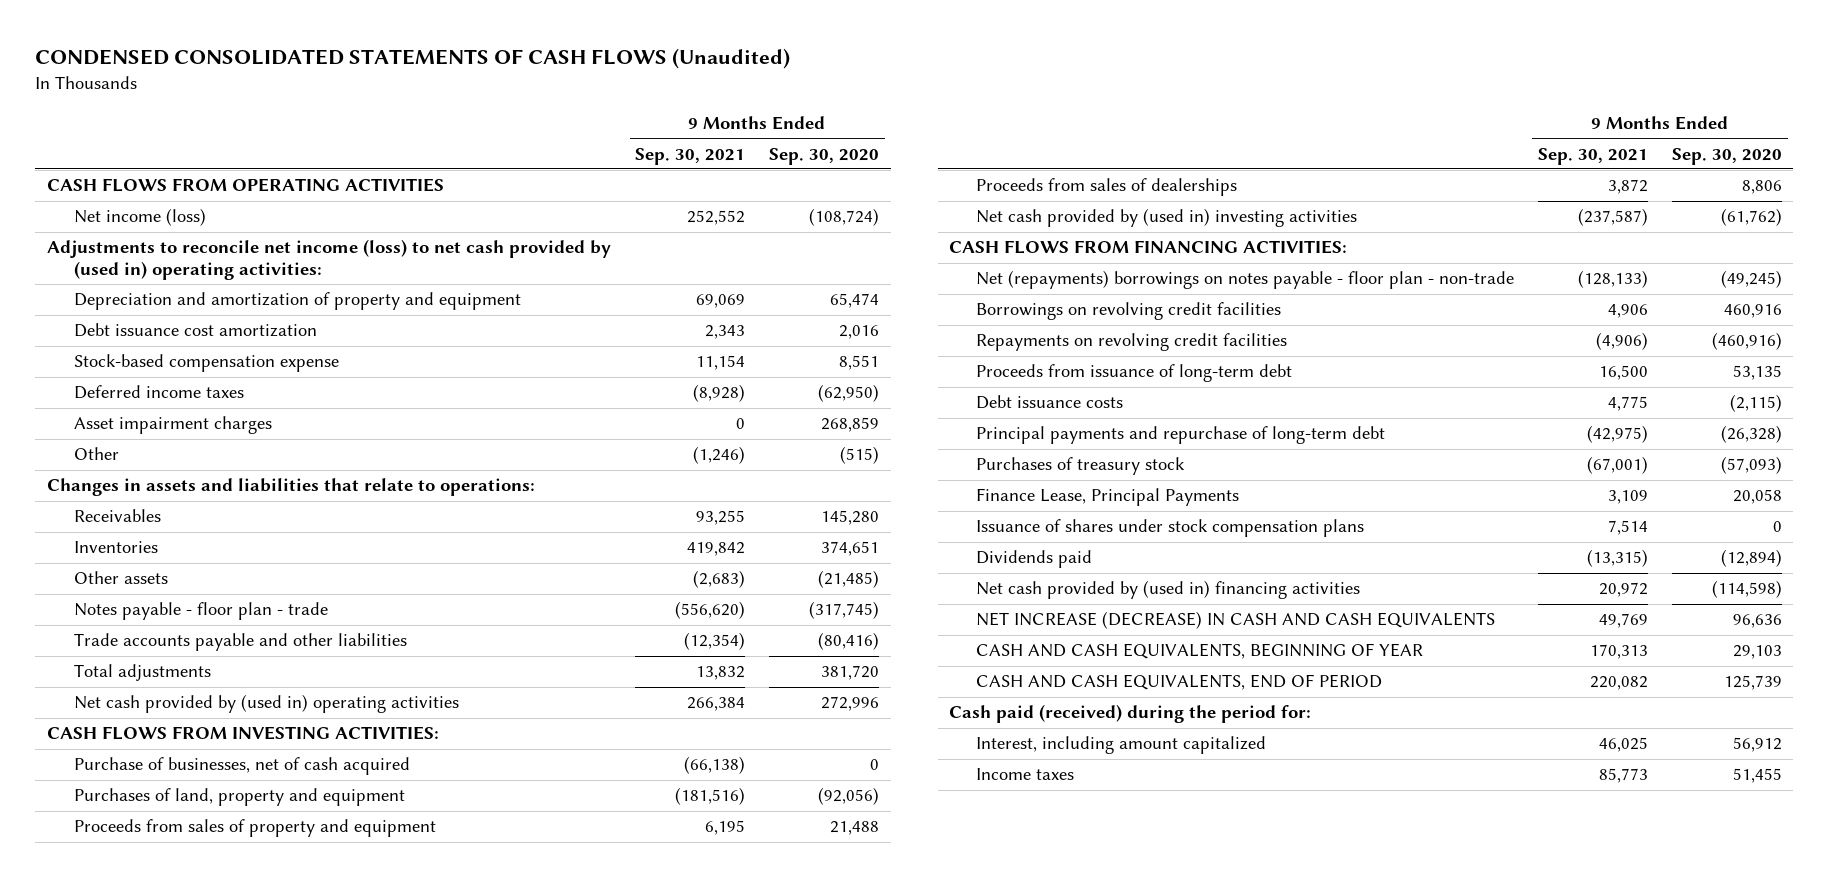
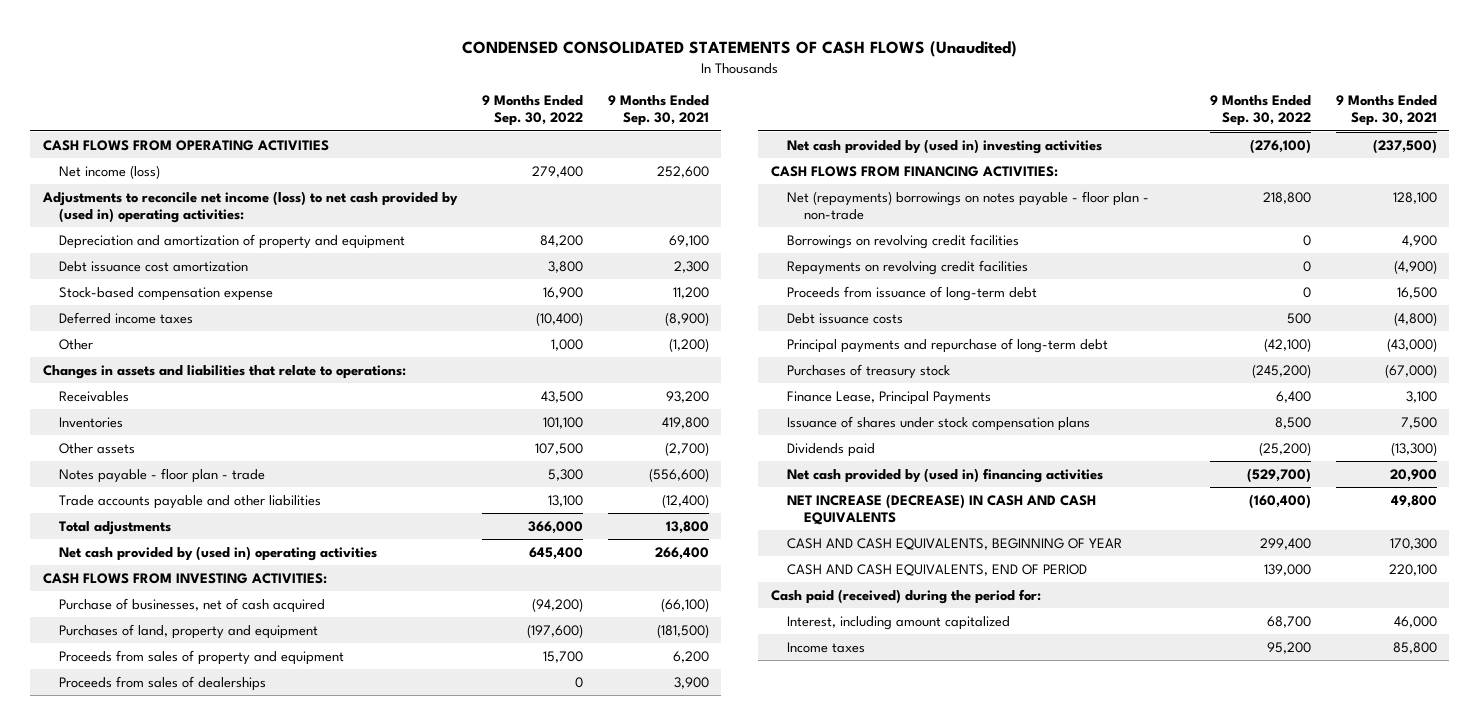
- | 9 Months Ended Sep. 30, 2021 | 9 Months Ended Sep. 30, 2020
+ | 9 Months Ended Sep. 30, 2022 | 9 Months Ended Sep. 30, 2021
- Net income (loss) | 252,552 | (108,724)
+ Net income (loss) | 279,400 | 252,600
- Depreciation and amortization of property and equipment | 69,069 | 65,474
- Debt issuance cost amortization | 2,343 | 2,016
- Stock-based compensation expense | 11,154 | 8,551
- Deferred income taxes | (8,928) | (62,950)
- Asset impairment charges | 0 | 268,859
- Other | (1,246) | (515)
+ Depreciation and amortization of property and equipment | 84,200 | 69,100
+ Debt issuance cost amortization | 3,800 | 2,300
+ Stock-based compensation expense | 16,900 | 11,200
+ Deferred income taxes | (10,400) | (8,900)
+ Other | 1,000 | (1,200)
- Receivables | 93,255 | 145,280
- Inventories | 419,842 | 374,651
- Other assets | (2,683) | (21,485)
- Notes payable - floor plan - trade | (556,620) | (317,745)
- Trade accounts payable and other liabilities | (12,354) | (80,416)
- Total adjustments | 13,832 | 381,720
- Net cash provided by (used in) operating activities | 266,384 | 272,996
+ Receivables | 43,500 | 93,200
+ Inventories | 101,100 | 419,800
+ Other assets | 107,500 | (2,700)
+ Notes payable - floor plan - trade | 5,300 | (556,600)
+ Trade accounts payable and other liabilities | 13,100 | (12,400)
+ Total adjustments | 366,000 | 13,800
+ Net cash provided by (used in) operating activities | 645,400 | 266,400
- Purchase of businesses, net of cash acquired | (66,138) | 0
- Purchases of land, property and equipment | (181,516) | (92,056)
- Proceeds from sales of property and equipment | 6,195 | 21,488
- Proceeds from sales of dealerships | 3,872 | 8,806
- Net cash provided by (used in) investing activities | (237,587) | (61,762)
+ Purchase of businesses, net of cash acquired | (94,200) | (66,100)
+ Purchases of land, property and equipment | (197,600) | (181,500)
+ Proceeds from sales of property and equipment | 15,700 | 6,200
+ Proceeds from sales of dealerships | 0 | 3,900
+ Net cash provided by (used in) investing activities | (276,100) | (237,500)
- Net (repayments) borrowings on notes payable - floor plan - non-trade | (128,133) | (49,245)
- Borrowings on revolving credit facilities | 4,906 | 460,916
- Repayments on revolving credit facilities | (4,906) | (460,916)
+ Net (repayments) borrowings on notes payable - floor plan - non-trade | 218,800 | 128,100
+ Borrowings on revolving credit facilities | 0 | 4,900
+ Repayments on revolving credit facilities | 0 | (4,900)
- Debt issuance costs | 4,775 | (2,115)
- Principal payments and repurchase of long-term debt | (42,975) | (26,328)
- Purchases of treasury stock | (67,001) | (57,093)
- Finance Lease, Principal Payments | 3,109 | 20,058
- Issuance of shares under stock compensation plans | 7,514 | 0
- Dividends paid | (13,315) | (12,894)
- Net cash provided by (used in) financing activities | 20,972 | (114,598)
- NET INCREASE (DECREASE) IN CASH AND CASH EQUIVALENTS | 49,769 | 96,636
- CASH AND CASH EQUIVALENTS, BEGINNING OF YEAR | 170,313 | 29,103
- CASH AND CASH EQUIVALENTS, END OF PERIOD | 220,082 | 125,739
+ Debt issuance costs | 500 | (4,800)
+ Principal payments and repurchase of long-term debt | (42,100) | (43,000)
+ Purchases of treasury stock | (245,200) | (67,000)
+ Finance Lease, Principal Payments | 6,400 | 3,100
+ Issuance of shares under stock compensation plans | 8,500 | 7,500
+ Dividends paid | (25,200) | (13,300)
+ Net cash provided by (used in) financing activities | (529,700) | 20,900
+ NET INCREASE (DECREASE) IN CASH AND CASH EQUIVALENTS | (160,400) | 49,800
+ CASH AND CASH EQUIVALENTS, BEGINNING OF YEAR | 299,400 | 170,300
+ CASH AND CASH EQUIVALENTS, END OF PERIOD | 139,000 | 220,100
- Interest, including amount capitalized | 46,025 | 56,912
- Income taxes | 85,773 | 51,455
+ Interest, including amount capitalized | 68,700 | 46,000
+ Income taxes | 95,200 | 85,800

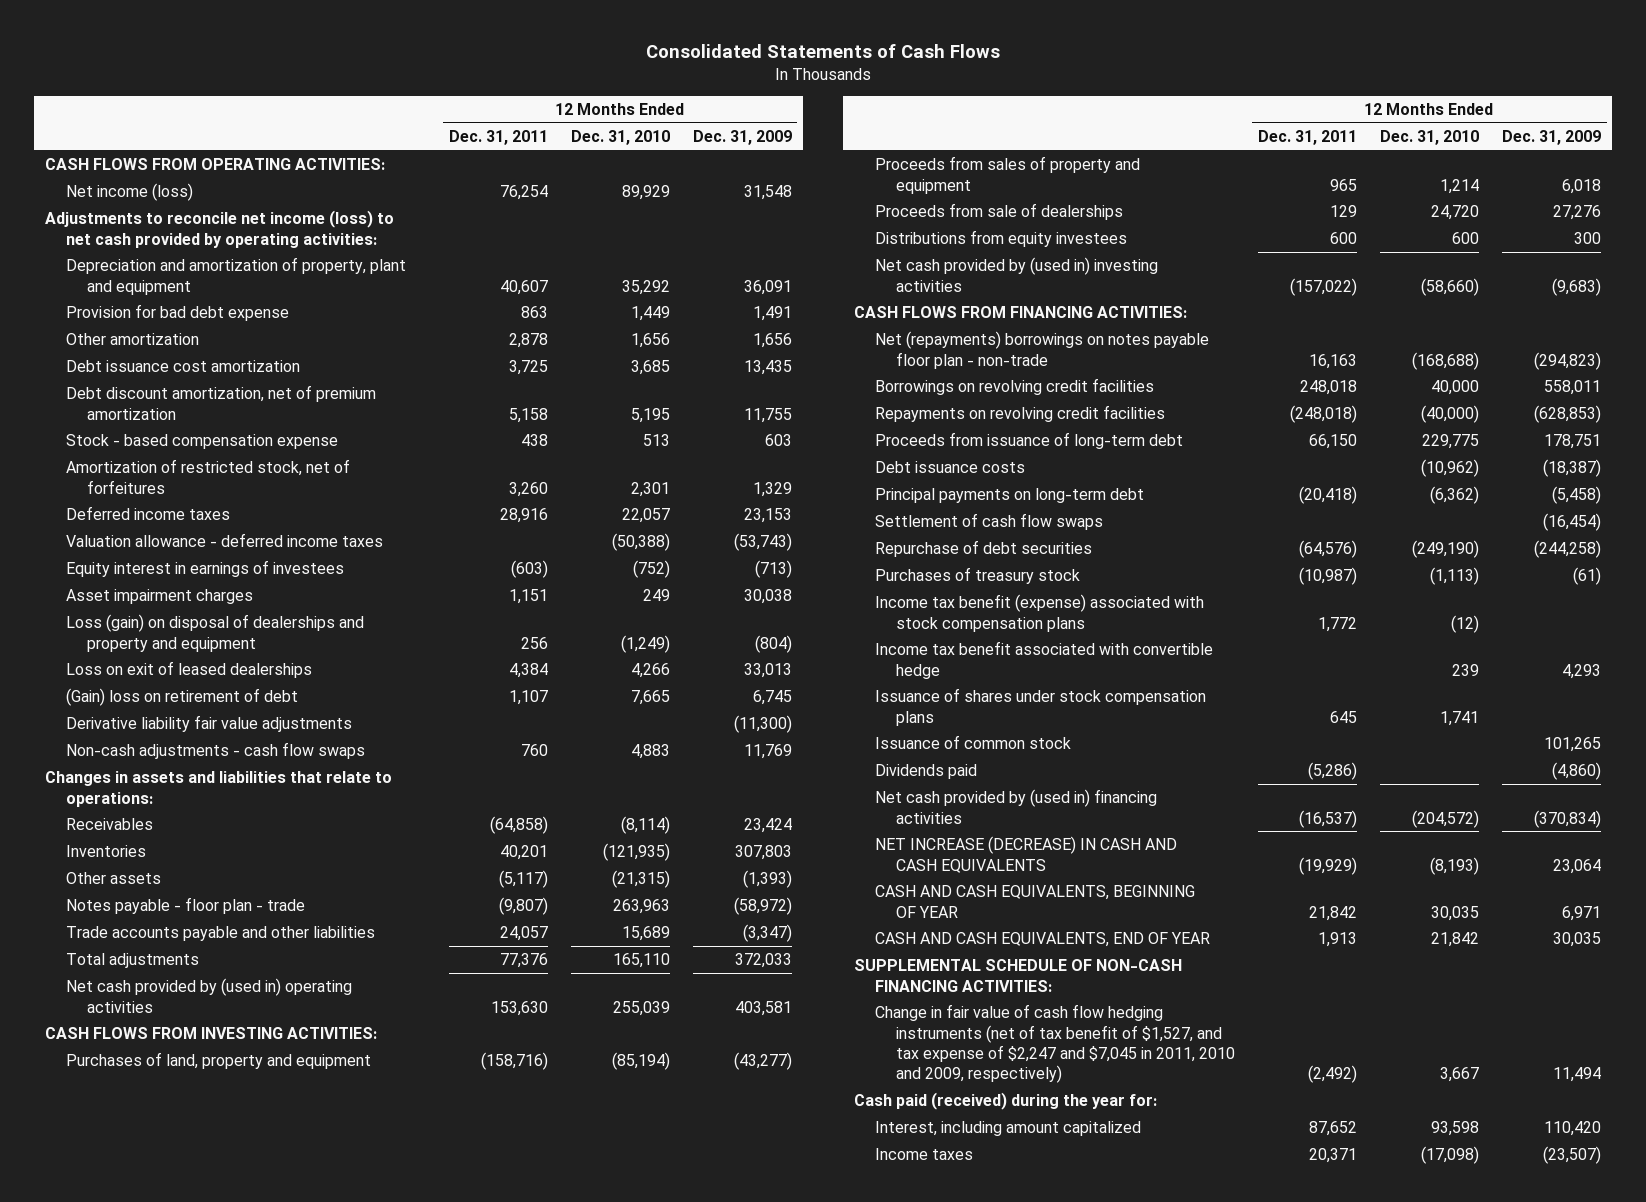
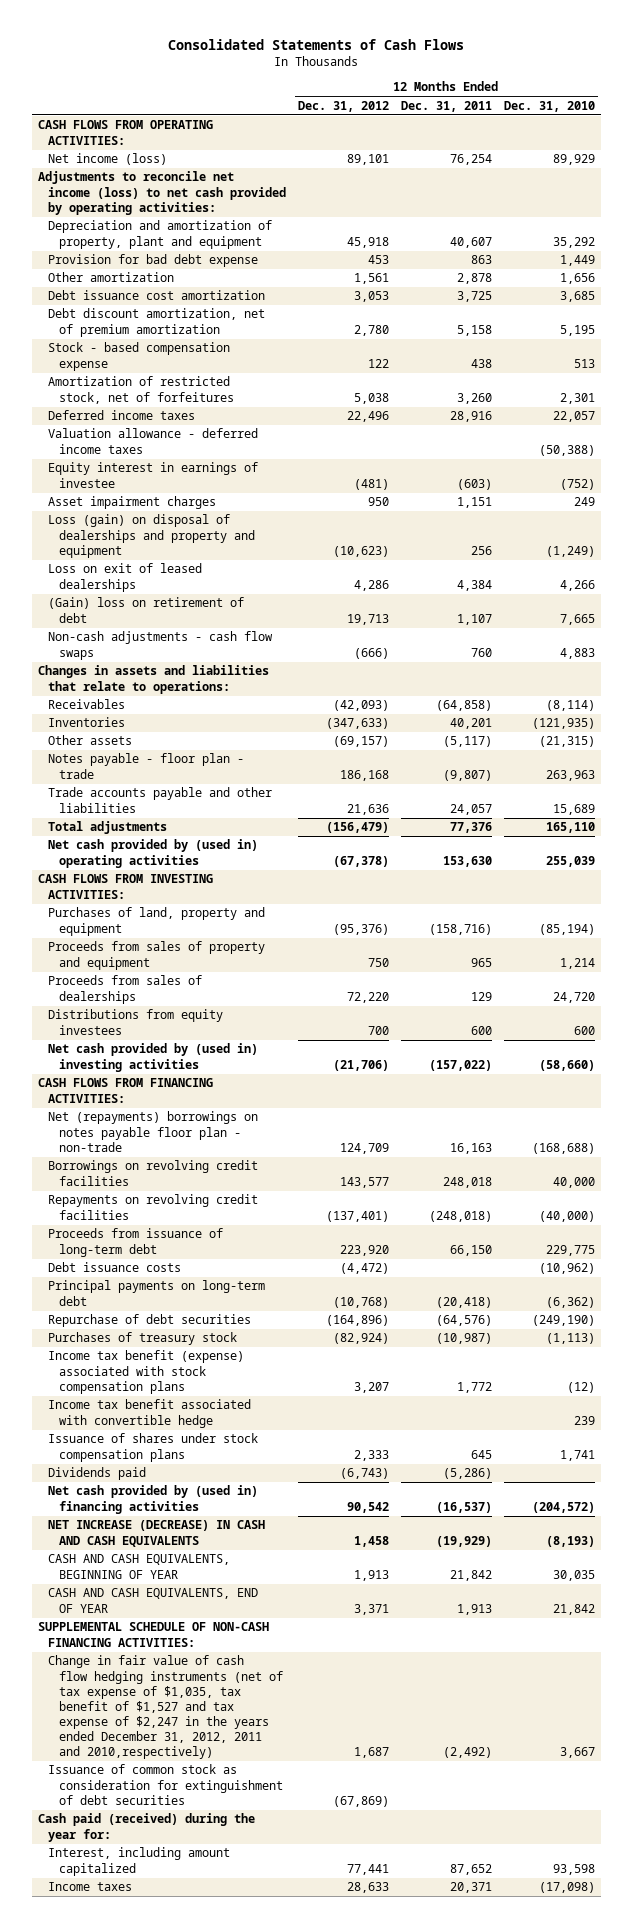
- | 12 Months Ended Dec. 31, 2011 | 12 Months Ended Dec. 31, 2010 | 12 Months Ended Dec. 31, 2009
+ | 12 Months Ended Dec. 31, 2012 | 12 Months Ended Dec. 31, 2011 | 12 Months Ended Dec. 31, 2010
- Equity interest in earnings of investees | (603) | (752) | (713)
+ Equity interest in earnings of investee | (481) | (603) | (752)
- Derivative liability fair value adjustments | | | (11,300)
- Proceeds from sale of dealerships | 129 | 24,720 | 27,276
+ Proceeds from sales of dealerships | 72,220 | 129 | 24,720
- Settlement of cash flow swaps | | | (16,454)
- Issuance of common stock | | | 101,265
- Change in fair value of cash flow hedging instruments (net of tax benefit of $1,527, and tax expense of $2,247 and $7,045 in 2011, 2010 and 2009, respectively) | (2,492) | 3,667 | 11,494
+ Change in fair value of cash flow hedging instruments (net of tax expense of $1,035, tax benefit of $1,527 and tax expense of $2,247 in the years ended December 31, 2012, 2011 and 2010,respectively) | 1,687 | (2,492) | 3,667
+ Issuance of common stock as consideration for extinguishment of debt securities | (67,869) | |

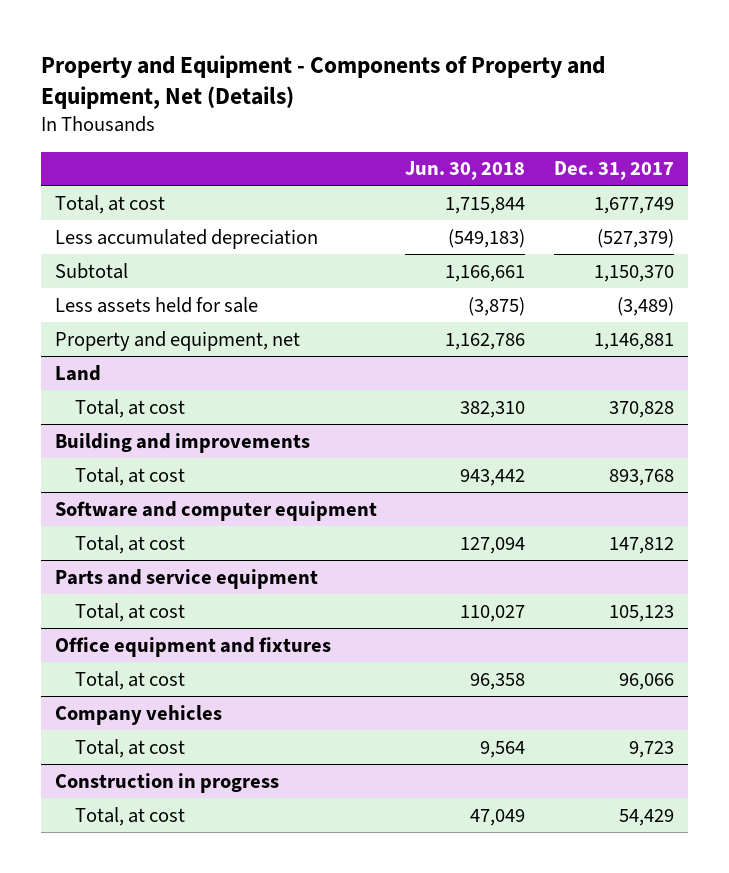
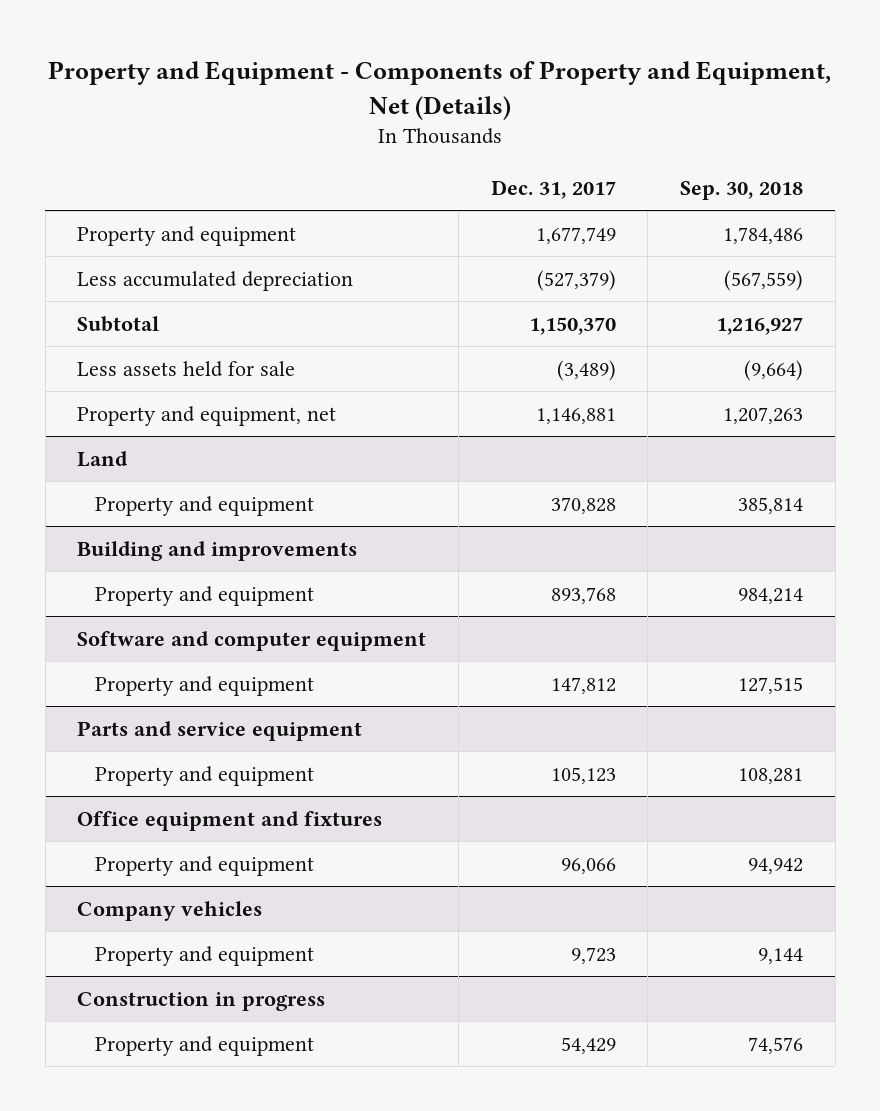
- | Jun. 30, 2018 | Dec. 31, 2017
+ | Dec. 31, 2017 | Sep. 30, 2018
- Total, at cost | 1,715,844 | 1,677,749
+ Property and equipment | 1,677,749 | 1,784,486
@ Land
- Total, at cost | 382,310 | 370,828
+ Property and equipment | 370,828 | 385,814
@ Building and improvements
- Total, at cost | 943,442 | 893,768
+ Property and equipment | 893,768 | 984,214
@ Software and computer equipment
- Total, at cost | 127,094 | 147,812
+ Property and equipment | 147,812 | 127,515
@ Parts and service equipment
- Total, at cost | 110,027 | 105,123
+ Property and equipment | 105,123 | 108,281
@ Office equipment and fixtures
- Total, at cost | 96,358 | 96,066
+ Property and equipment | 96,066 | 94,942
@ Company vehicles
- Total, at cost | 9,564 | 9,723
+ Property and equipment | 9,723 | 9,144
@ Construction in progress
- Total, at cost | 47,049 | 54,429
+ Property and equipment | 54,429 | 74,576

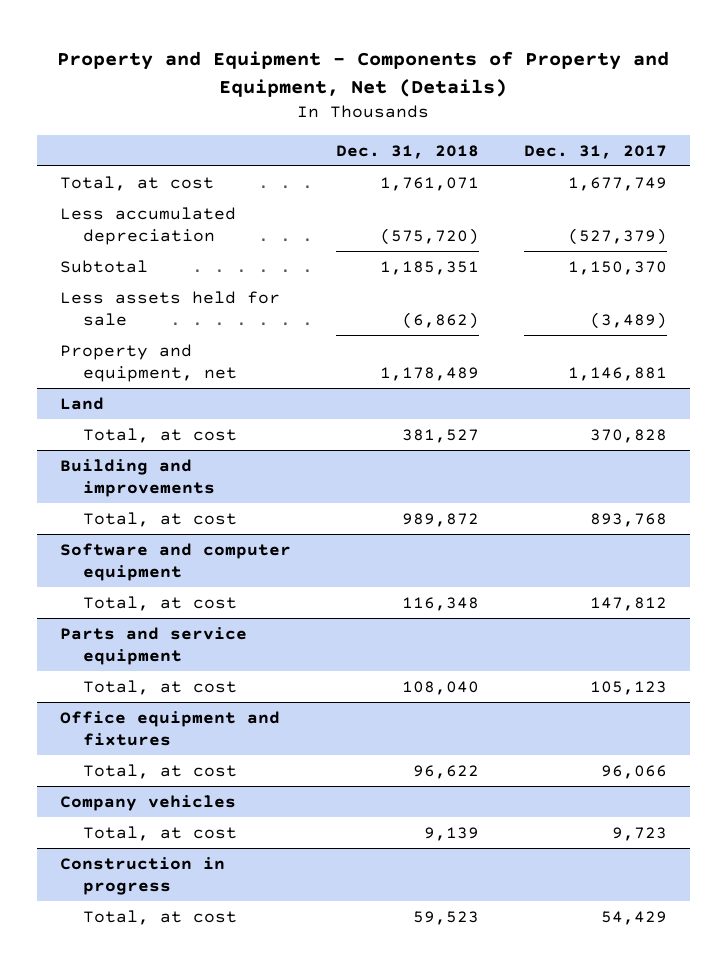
- | Dec. 31, 2017 | Sep. 30, 2018
+ | Dec. 31, 2018 | Dec. 31, 2017
- Property and equipment | 1,677,749 | 1,784,486
+ Total, at cost | 1,761,071 | 1,677,749
@ Land
- Property and equipment | 370,828 | 385,814
+ Total, at cost | 381,527 | 370,828
@ Building and improvements
- Property and equipment | 893,768 | 984,214
+ Total, at cost | 989,872 | 893,768
@ Software and computer equipment
- Property and equipment | 147,812 | 127,515
+ Total, at cost | 116,348 | 147,812
@ Parts and service equipment
- Property and equipment | 105,123 | 108,281
+ Total, at cost | 108,040 | 105,123
@ Office equipment and fixtures
- Property and equipment | 96,066 | 94,942
+ Total, at cost | 96,622 | 96,066
@ Company vehicles
- Property and equipment | 9,723 | 9,144
+ Total, at cost | 9,139 | 9,723
@ Construction in progress
- Property and equipment | 54,429 | 74,576
+ Total, at cost | 59,523 | 54,429

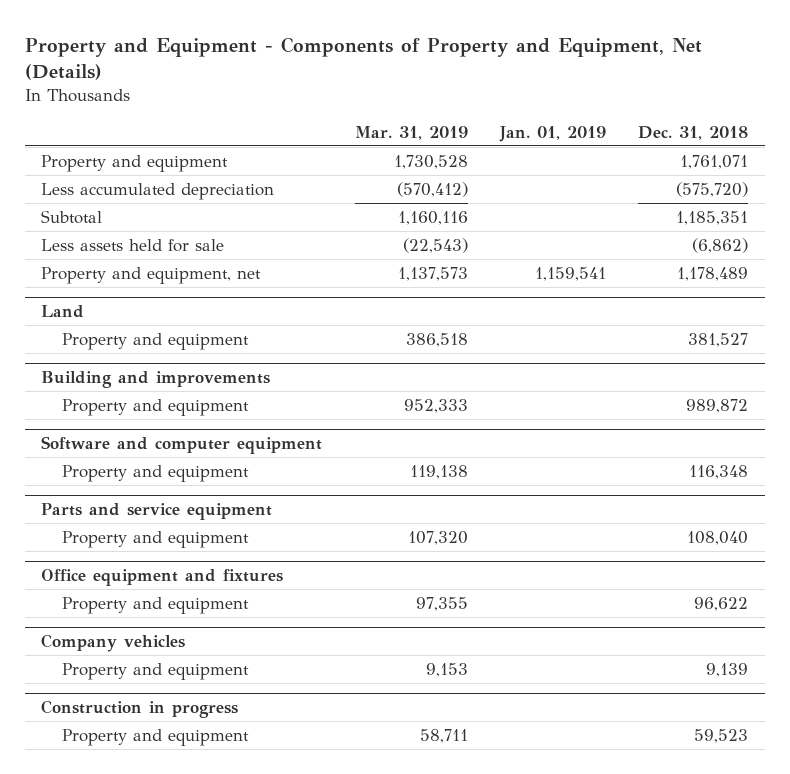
- | Dec. 31, 2018 | Dec. 31, 2017
+ | Mar. 31, 2019 | Jan. 01, 2019 | Dec. 31, 2018
- Total, at cost | 1,761,071 | 1,677,749
+ Property and equipment | 1,730,528 | | 1,761,071
@ Land
- Total, at cost | 381,527 | 370,828
+ Property and equipment | 386,518 | | 381,527
@ Building and improvements
- Total, at cost | 989,872 | 893,768
+ Property and equipment | 952,333 | | 989,872
@ Software and computer equipment
- Total, at cost | 116,348 | 147,812
+ Property and equipment | 119,138 | | 116,348
@ Parts and service equipment
- Total, at cost | 108,040 | 105,123
+ Property and equipment | 107,320 | | 108,040
@ Office equipment and fixtures
- Total, at cost | 96,622 | 96,066
+ Property and equipment | 97,355 | | 96,622
@ Company vehicles
- Total, at cost | 9,139 | 9,723
+ Property and equipment | 9,153 | | 9,139
@ Construction in progress
- Total, at cost | 59,523 | 54,429
+ Property and equipment | 58,711 | | 59,523

